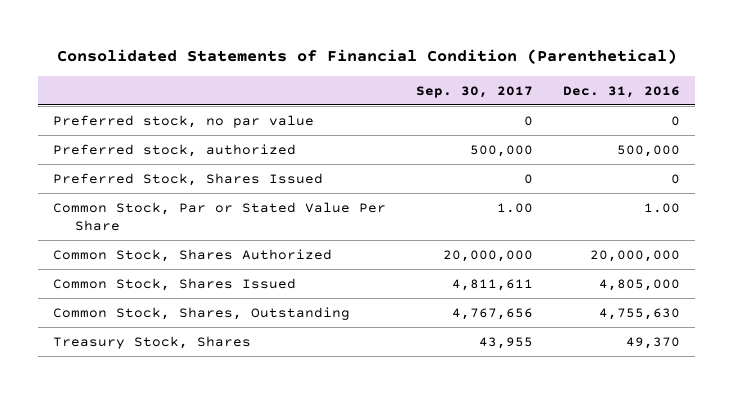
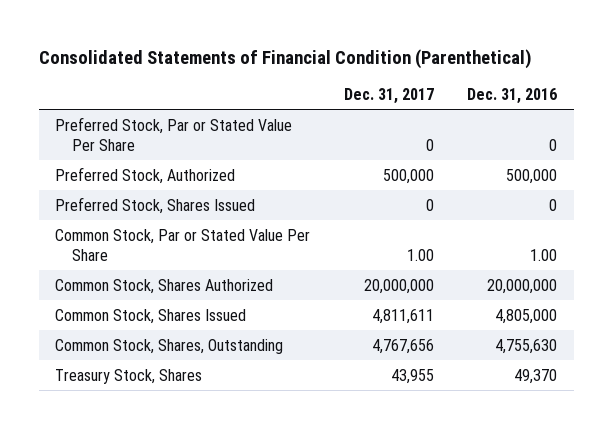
- | Sep. 30, 2017 | Dec. 31, 2016
+ | Dec. 31, 2017 | Dec. 31, 2016
- Preferred stock, no par value | 0 | 0
- Preferred stock, authorized | 500,000 | 500,000
+ Preferred Stock, Par or Stated Value Per Share | 0 | 0
+ Preferred Stock, Authorized | 500,000 | 500,000

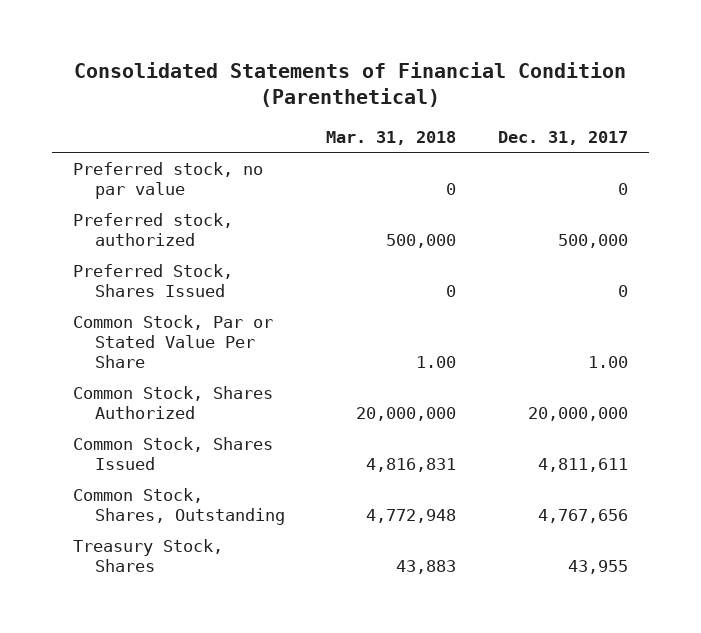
- | Dec. 31, 2017 | Dec. 31, 2016
+ | Mar. 31, 2018 | Dec. 31, 2017
- Preferred Stock, Par or Stated Value Per Share | 0 | 0
- Preferred Stock, Authorized | 500,000 | 500,000
+ Preferred stock, no par value | 0 | 0
+ Preferred stock, authorized | 500,000 | 500,000

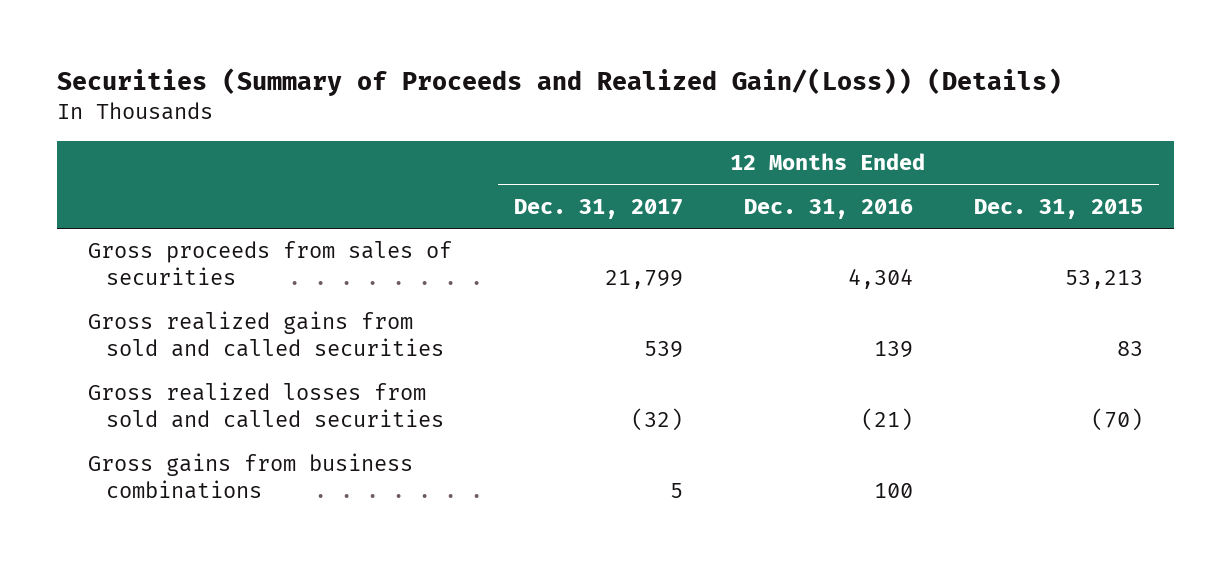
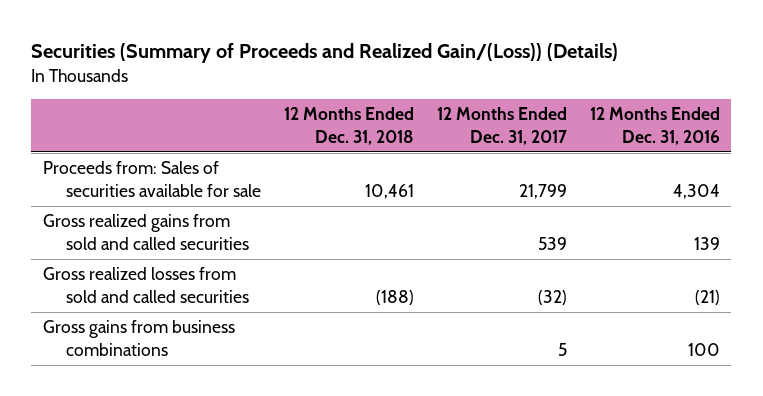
- | 12 Months Ended Dec. 31, 2017 | 12 Months Ended Dec. 31, 2016 | 12 Months Ended Dec. 31, 2015
+ | 12 Months Ended Dec. 31, 2018 | 12 Months Ended Dec. 31, 2017 | 12 Months Ended Dec. 31, 2016
- Gross proceeds from sales of securities | 21,799 | 4,304 | 53,213
+ Proceeds from: Sales of securities available for sale | 10,461 | 21,799 | 4,304

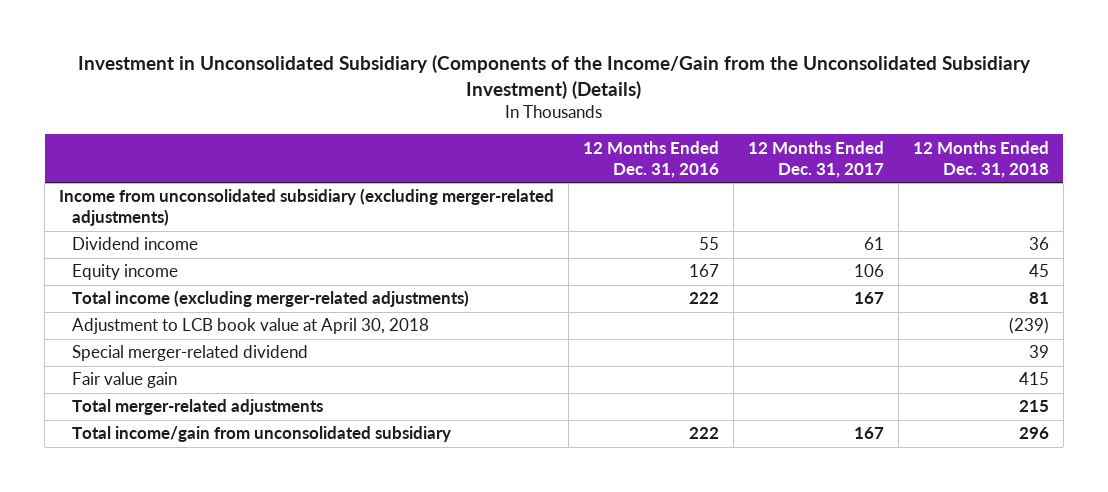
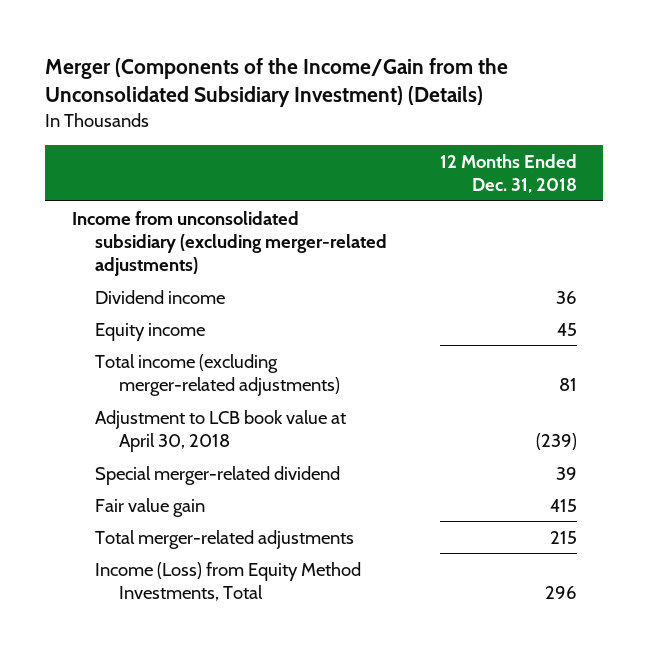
- Investment in Unconsolidated Subsidiary (Components of the Income/Gain from the Unconsolidated Subsidiary Investment) (Details)
+ Merger (Components of the Income/Gain from the Unconsolidated Subsidiary Investment) (Details)
- | 12 Months Ended Dec. 31, 2016 | 12 Months Ended Dec. 31, 2017 | 12 Months Ended Dec. 31, 2018
+ | 12 Months Ended Dec. 31, 2018
- Total income/gain from unconsolidated subsidiary | 222 | 167 | 296
+ Income (Loss) from Equity Method Investments, Total | 296

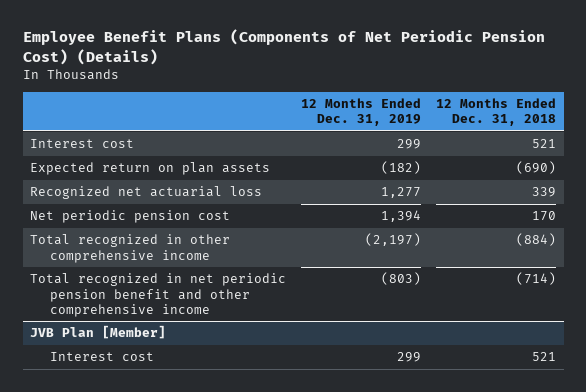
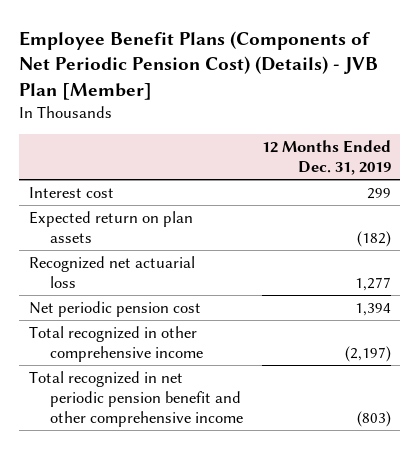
- Employee Benefit Plans (Components of Net Periodic Pension Cost) (Details)
+ Employee Benefit Plans (Components of Net Periodic Pension Cost) (Details) - JVB Plan [Member]
- | 12 Months Ended Dec. 31, 2019 | 12 Months Ended Dec. 31, 2018
+ | 12 Months Ended Dec. 31, 2019
- JVB Plan [Member]
- Interest cost | 299 | 521

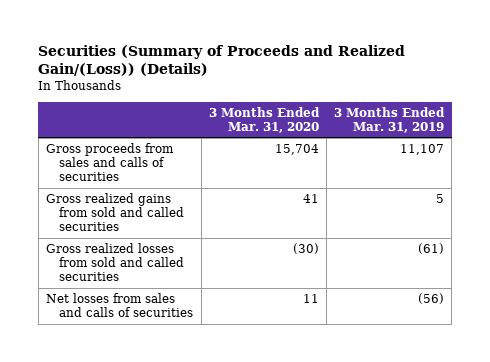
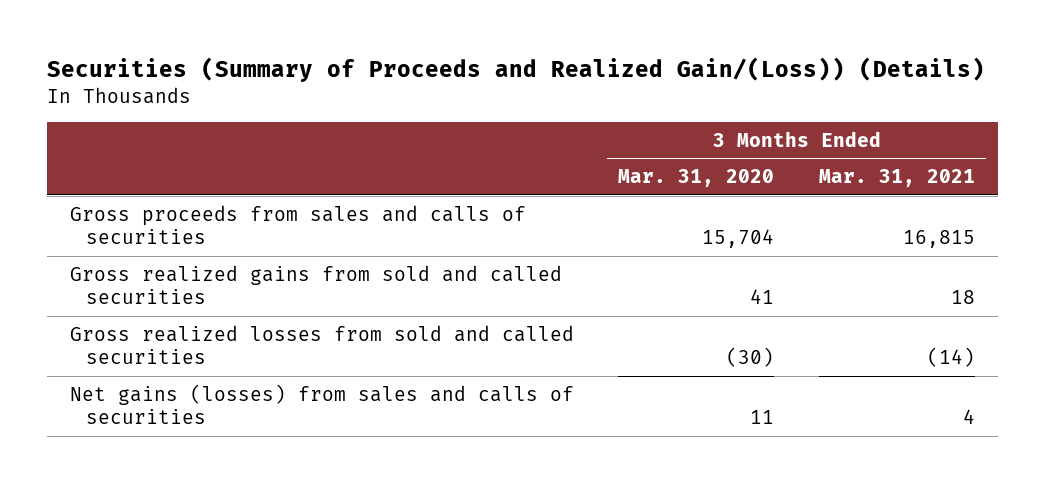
- | 3 Months Ended Mar. 31, 2020 | 3 Months Ended Mar. 31, 2019
+ | 3 Months Ended Mar. 31, 2020 | 3 Months Ended Mar. 31, 2021
- Net losses from sales and calls of securities | 11 | (56)
+ Net gains (losses) from sales and calls of securities | 11 | 4

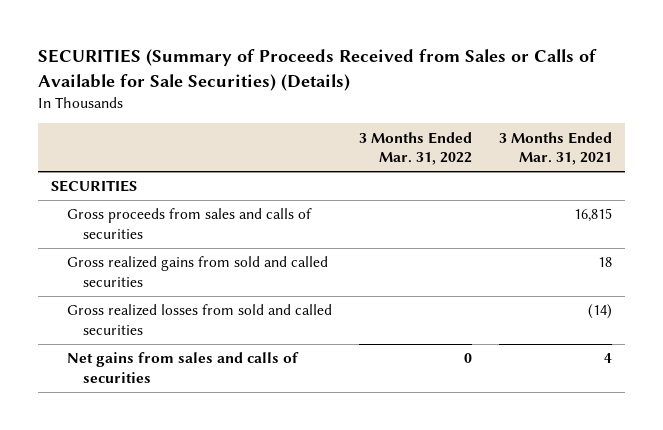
- Securities (Summary of Proceeds and Realized Gain/(Loss)) (Details)
+ SECURITIES (Summary of Proceeds Received from Sales or Calls of Available for Sale Securities) (Details)
- | 3 Months Ended Mar. 31, 2020 | 3 Months Ended Mar. 31, 2021
+ | 3 Months Ended Mar. 31, 2022 | 3 Months Ended Mar. 31, 2021
+ SECURITIES
- Net gains (losses) from sales and calls of securities | 11 | 4
+ Net gains from sales and calls of securities | 0 | 4

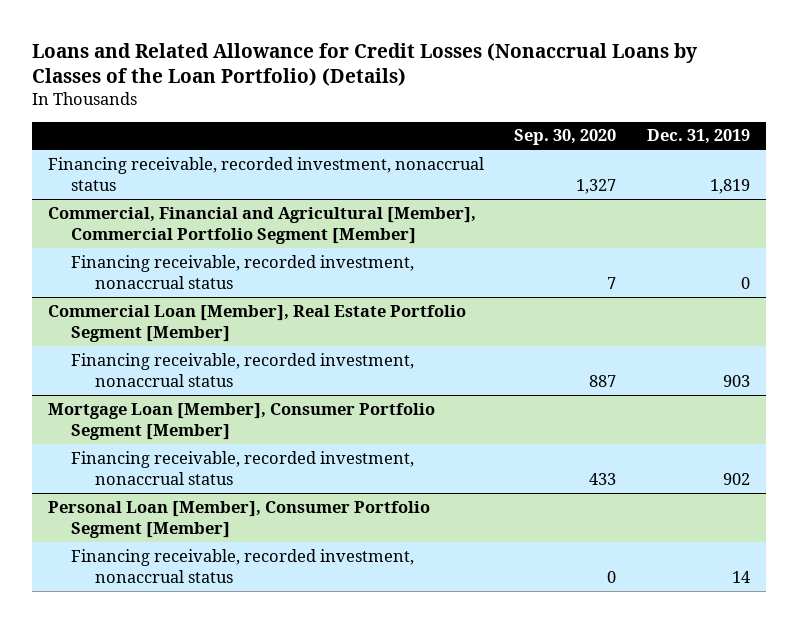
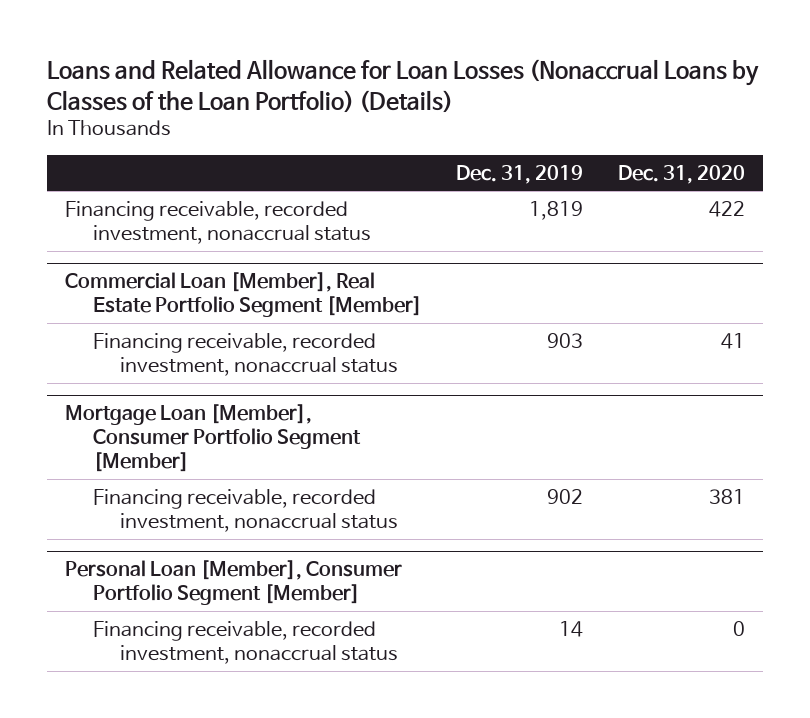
- Loans and Related Allowance for Credit Losses (Nonaccrual Loans by Classes of the Loan Portfolio) (Details)
+ Loans and Related Allowance for Loan Losses (Nonaccrual Loans by Classes of the Loan Portfolio) (Details)
- | Sep. 30, 2020 | Dec. 31, 2019
+ | Dec. 31, 2019 | Dec. 31, 2020
- Commercial, Financial and Agricultural [Member], Commercial Portfolio Segment [Member]
- Financing receivable, recorded investment, nonaccrual status | 7 | 0

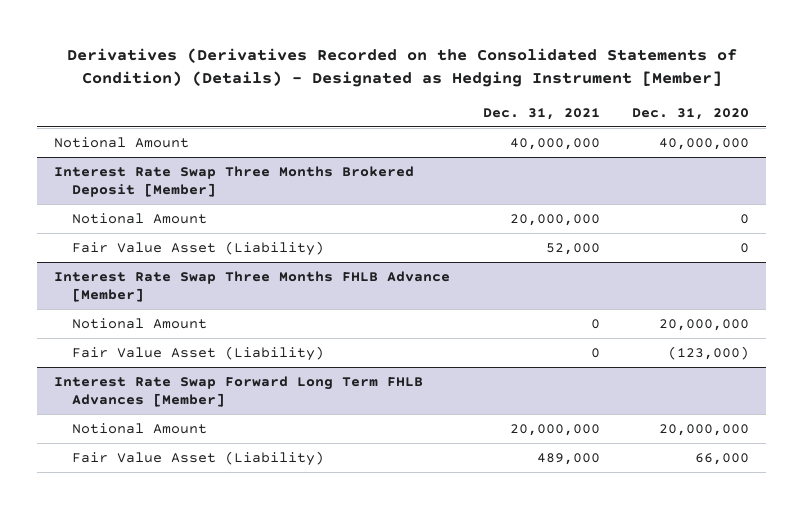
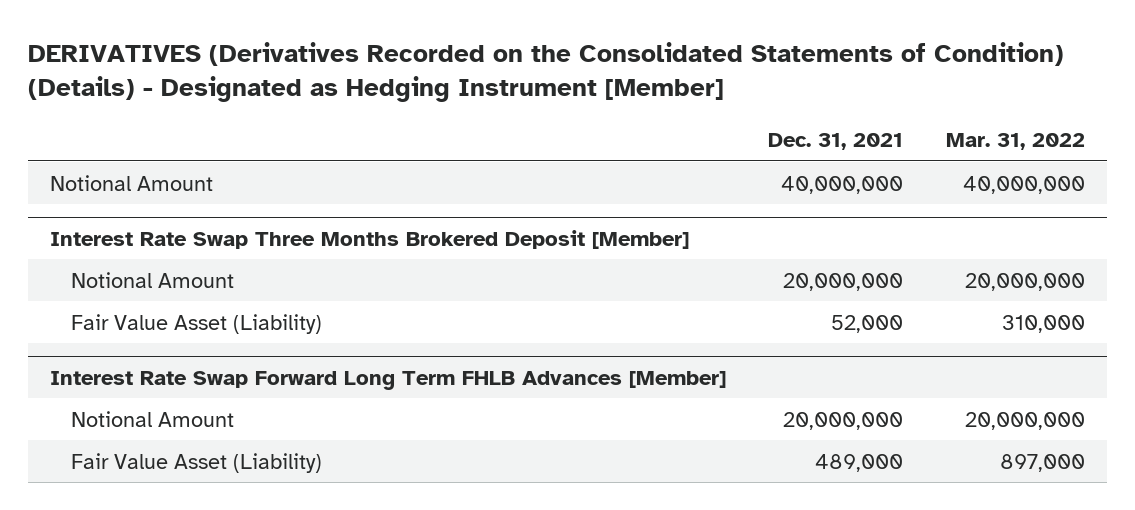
- Derivatives (Derivatives Recorded on the Consolidated Statements of Condition) (Details) - Designated as Hedging Instrument [Member]
+ DERIVATIVES (Derivatives Recorded on the Consolidated Statements of Condition) (Details) - Designated as Hedging Instrument [Member]
- | Dec. 31, 2021 | Dec. 31, 2020
+ | Dec. 31, 2021 | Mar. 31, 2022
- Interest Rate Swap Three Months FHLB Advance [Member]
- Notional Amount | 0 | 20,000,000
- Fair Value Asset (Liability) | 0 | (123,000)

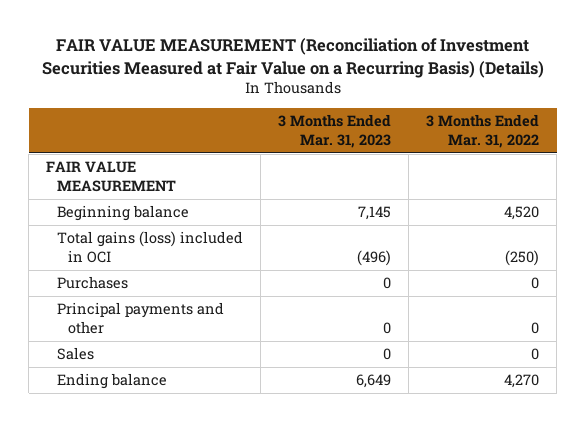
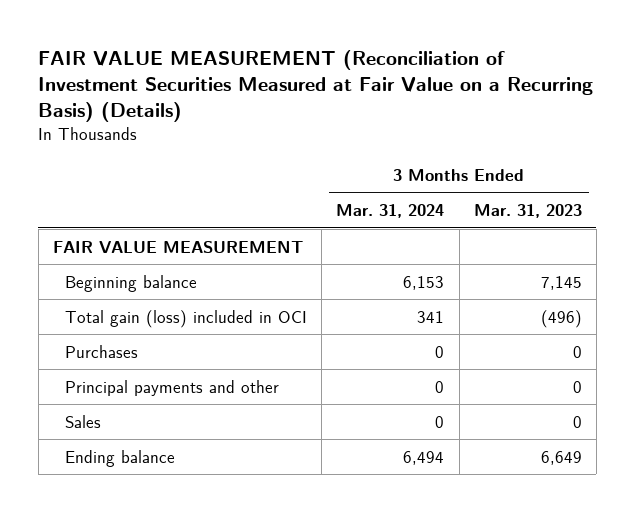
- | 3 Months Ended Mar. 31, 2023 | 3 Months Ended Mar. 31, 2022
+ | 3 Months Ended Mar. 31, 2024 | 3 Months Ended Mar. 31, 2023
- Total gains (loss) included in OCI | (496) | (250)
+ Total gain (loss) included in OCI | 341 | (496)

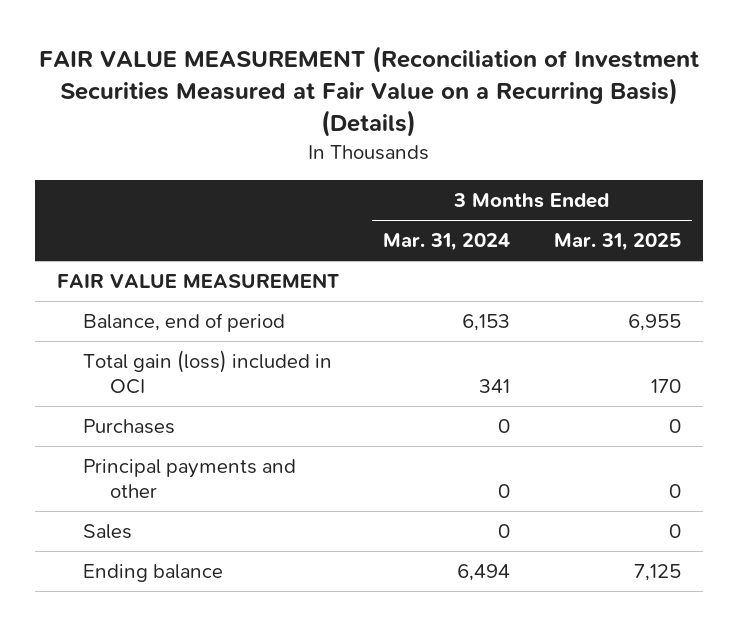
- | 3 Months Ended Mar. 31, 2024 | 3 Months Ended Mar. 31, 2023
+ | 3 Months Ended Mar. 31, 2024 | 3 Months Ended Mar. 31, 2025
- Beginning balance | 6,153 | 7,145
+ Balance, end of period | 6,153 | 6,955

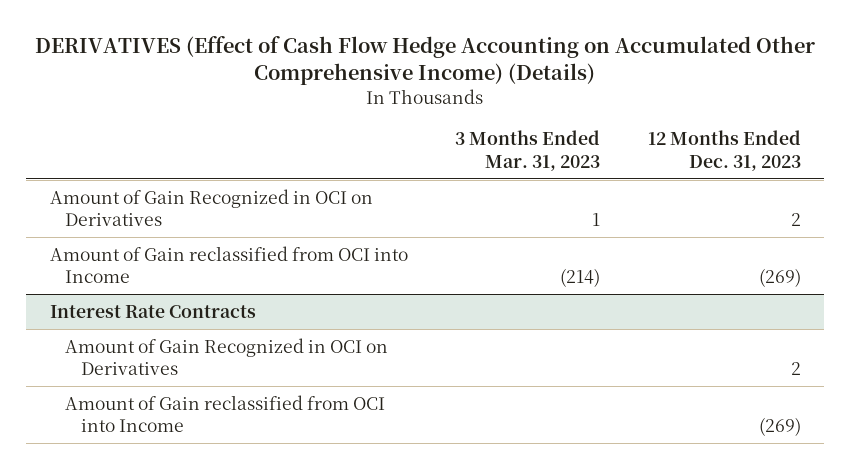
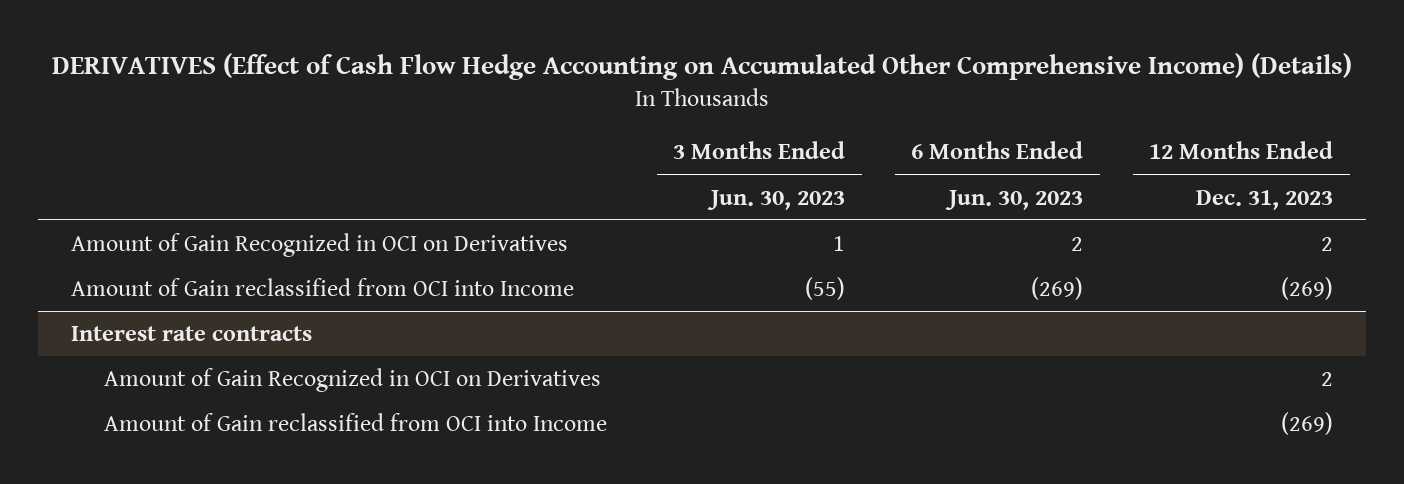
- | 3 Months Ended Mar. 31, 2023 | 12 Months Ended Dec. 31, 2023
+ | 3 Months Ended Jun. 30, 2023 | 6 Months Ended Jun. 30, 2023 | 12 Months Ended Dec. 31, 2023
- Interest Rate Contracts
+ Interest rate contracts

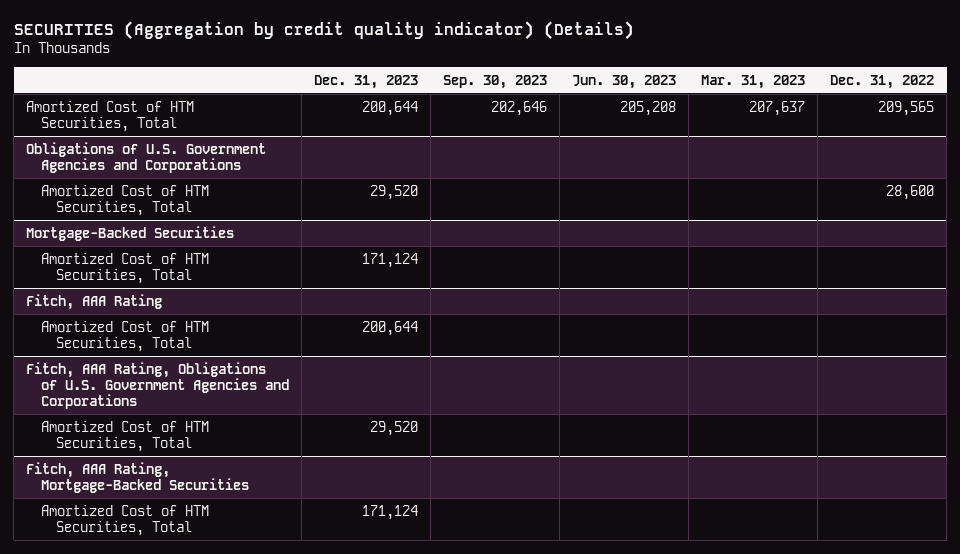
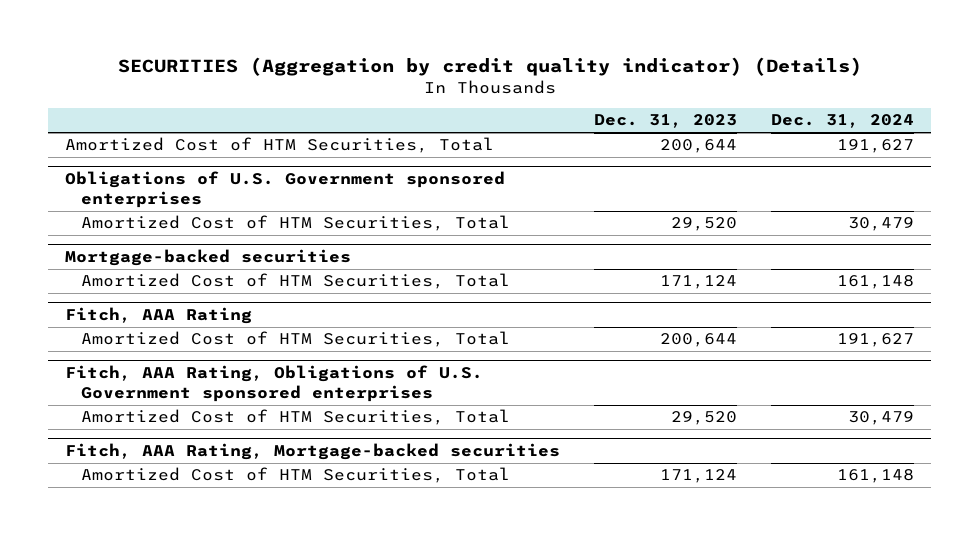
- | Dec. 31, 2023 | Sep. 30, 2023 | Jun. 30, 2023 | Mar. 31, 2023 | Dec. 31, 2022
+ | Dec. 31, 2023 | Dec. 31, 2024
- Obligations of U.S. Government Agencies and Corporations
+ Obligations of U.S. Government sponsored enterprises
- Mortgage-Backed Securities
+ Mortgage-backed securities
- Fitch, AAA Rating, Obligations of U.S. Government Agencies and Corporations
+ Fitch, AAA Rating, Obligations of U.S. Government sponsored enterprises
- Fitch, AAA Rating, Mortgage-Backed Securities
+ Fitch, AAA Rating, Mortgage-backed securities

